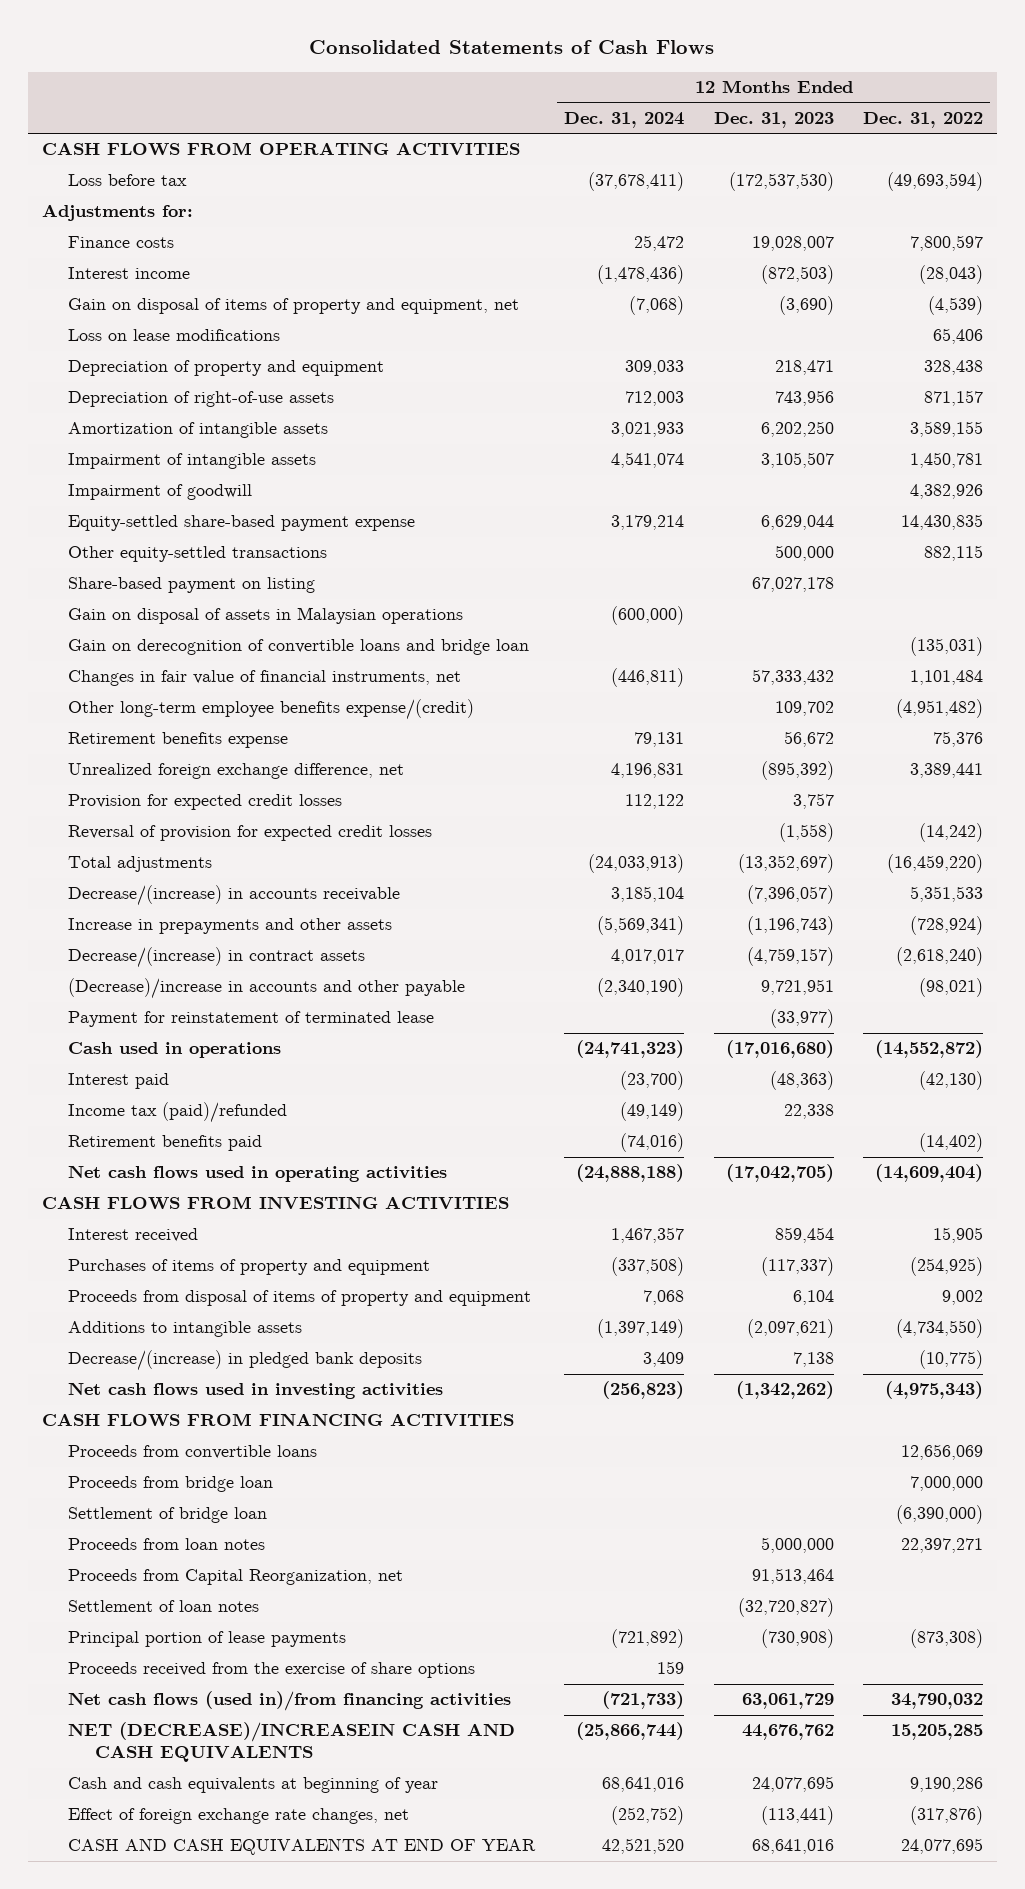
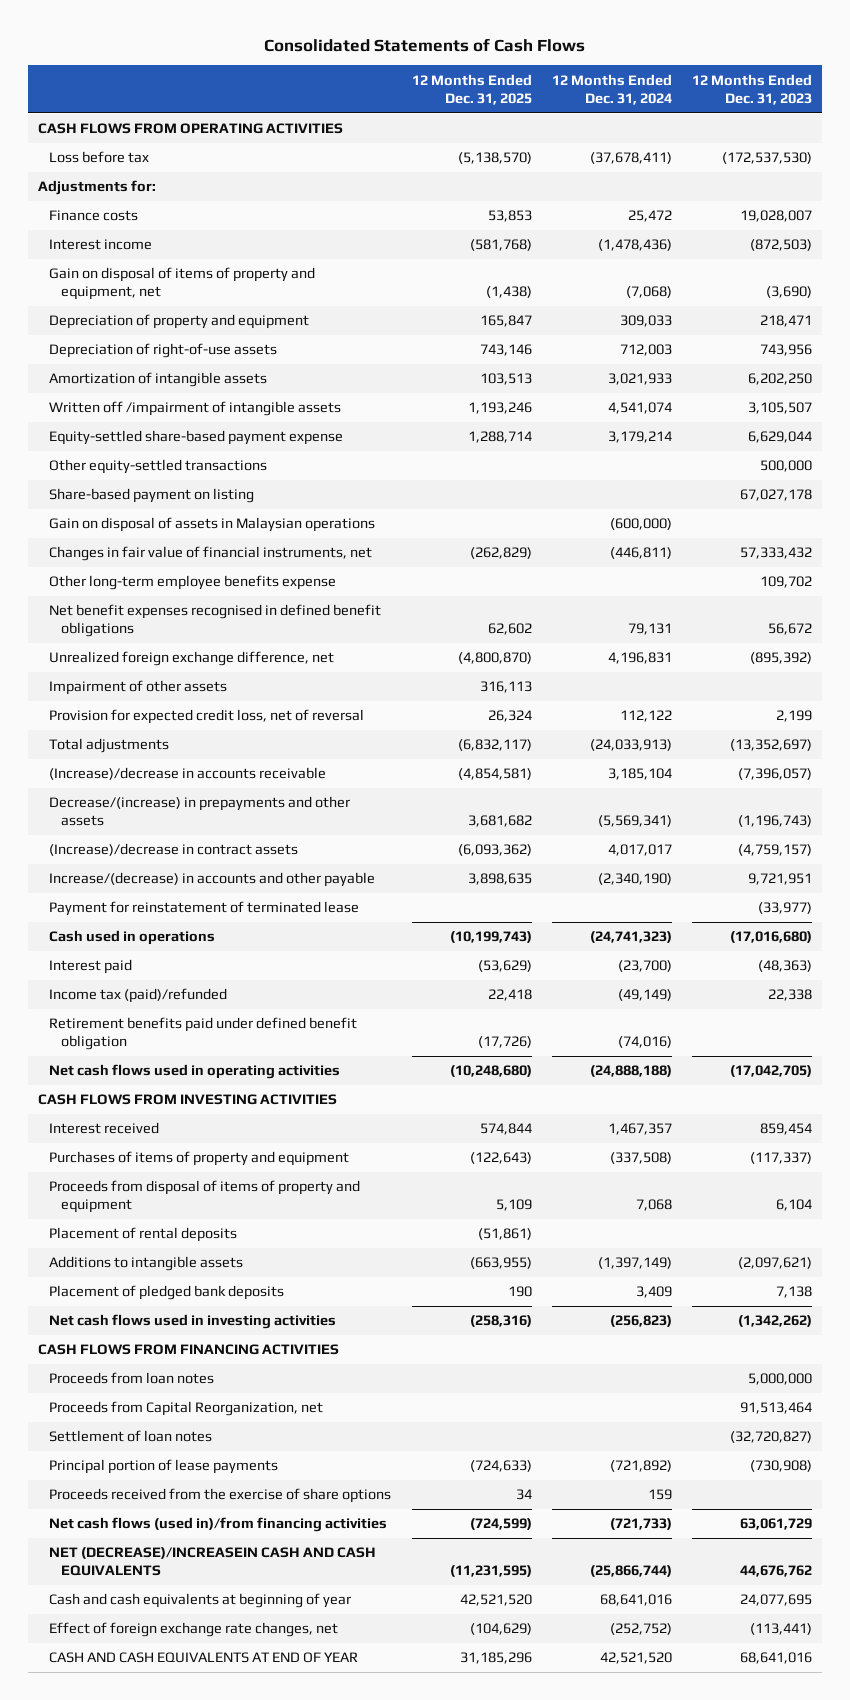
- | 12 Months Ended Dec. 31, 2024 | 12 Months Ended Dec. 31, 2023 | 12 Months Ended Dec. 31, 2022
+ | 12 Months Ended Dec. 31, 2025 | 12 Months Ended Dec. 31, 2024 | 12 Months Ended Dec. 31, 2023
- Loss on lease modifications | | | 65,406
- Impairment of intangible assets | 4,541,074 | 3,105,507 | 1,450,781
- Impairment of goodwill | | | 4,382,926
+ Written off /impairment of intangible assets | 1,193,246 | 4,541,074 | 3,105,507
- Gain on derecognition of convertible loans and bridge loan | | | (135,031)
- Other long-term employee benefits expense/(credit) | | 109,702 | (4,951,482)
- Retirement benefits expense | 79,131 | 56,672 | 75,376
+ Other long-term employee benefits expense | | | 109,702
+ Net benefit expenses recognised in defined benefit obligations | 62,602 | 79,131 | 56,672
- Provision for expected credit losses | 112,122 | 3,757 |
- Reversal of provision for expected credit losses | | (1,558) | (14,242)
+ Impairment of other assets | 316,113 | |
+ Provision for expected credit loss, net of reversal | 26,324 | 112,122 | 2,199
- Decrease/(increase) in accounts receivable | 3,185,104 | (7,396,057) | 5,351,533
- Increase in prepayments and other assets | (5,569,341) | (1,196,743) | (728,924)
- Decrease/(increase) in contract assets | 4,017,017 | (4,759,157) | (2,618,240)
- (Decrease)/increase in accounts and other payable | (2,340,190) | 9,721,951 | (98,021)
+ (Increase)/decrease in accounts receivable | (4,854,581) | 3,185,104 | (7,396,057)
+ Decrease/(increase) in prepayments and other assets | 3,681,682 | (5,569,341) | (1,196,743)
+ (Increase)/decrease in contract assets | (6,093,362) | 4,017,017 | (4,759,157)
+ Increase/(decrease) in accounts and other payable | 3,898,635 | (2,340,190) | 9,721,951
- Retirement benefits paid | (74,016) | | (14,402)
+ Retirement benefits paid under defined benefit obligation | (17,726) | (74,016) |
+ Placement of rental deposits | (51,861) | |
- Decrease/(increase) in pledged bank deposits | 3,409 | 7,138 | (10,775)
+ Placement of pledged bank deposits | 190 | 3,409 | 7,138
- Proceeds from convertible loans | | | 12,656,069
- Proceeds from bridge loan | | | 7,000,000
- Settlement of bridge loan | | | (6,390,000)

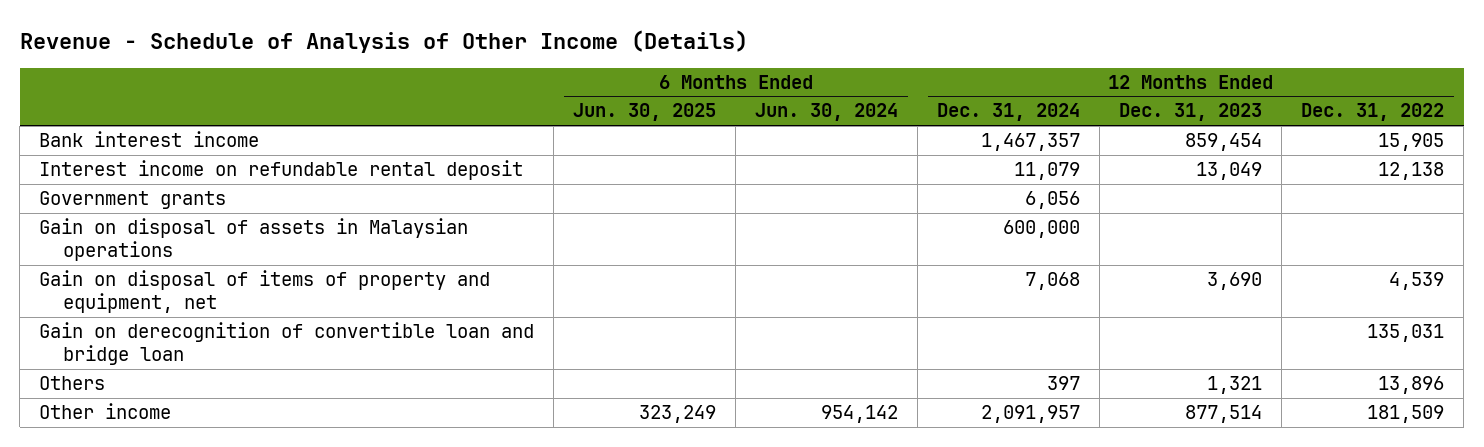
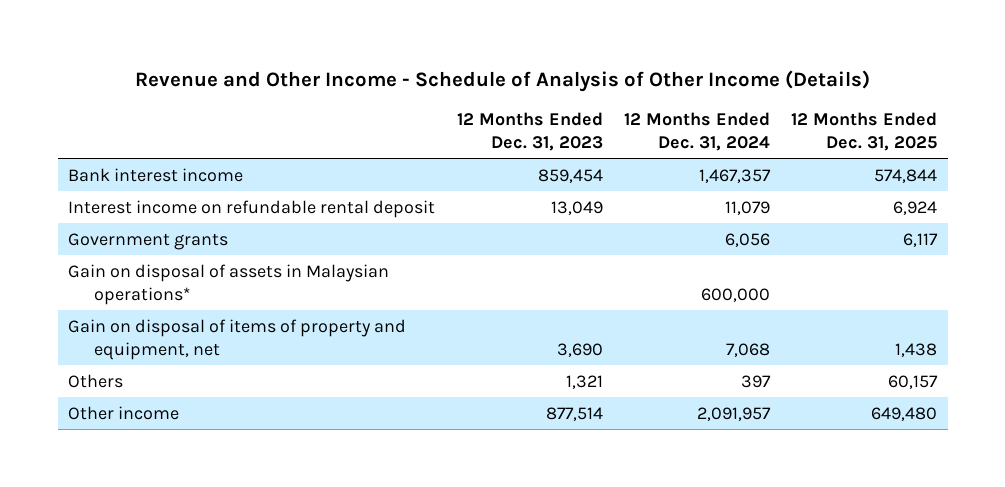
- Revenue - Schedule of Analysis of Other Income (Details)
+ Revenue and Other Income - Schedule of Analysis of Other Income (Details)
- | 6 Months Ended Jun. 30, 2025 | 6 Months Ended Jun. 30, 2024 | 12 Months Ended Dec. 31, 2024 | 12 Months Ended Dec. 31, 2023 | 12 Months Ended Dec. 31, 2022
+ | 12 Months Ended Dec. 31, 2023 | 12 Months Ended Dec. 31, 2024 | 12 Months Ended Dec. 31, 2025
- Gain on disposal of assets in Malaysian operations | | | 600,000 | |
+ Gain on disposal of assets in Malaysian operations* | | 600,000 |
- Gain on derecognition of convertible loan and bridge loan | | | | | 135,031

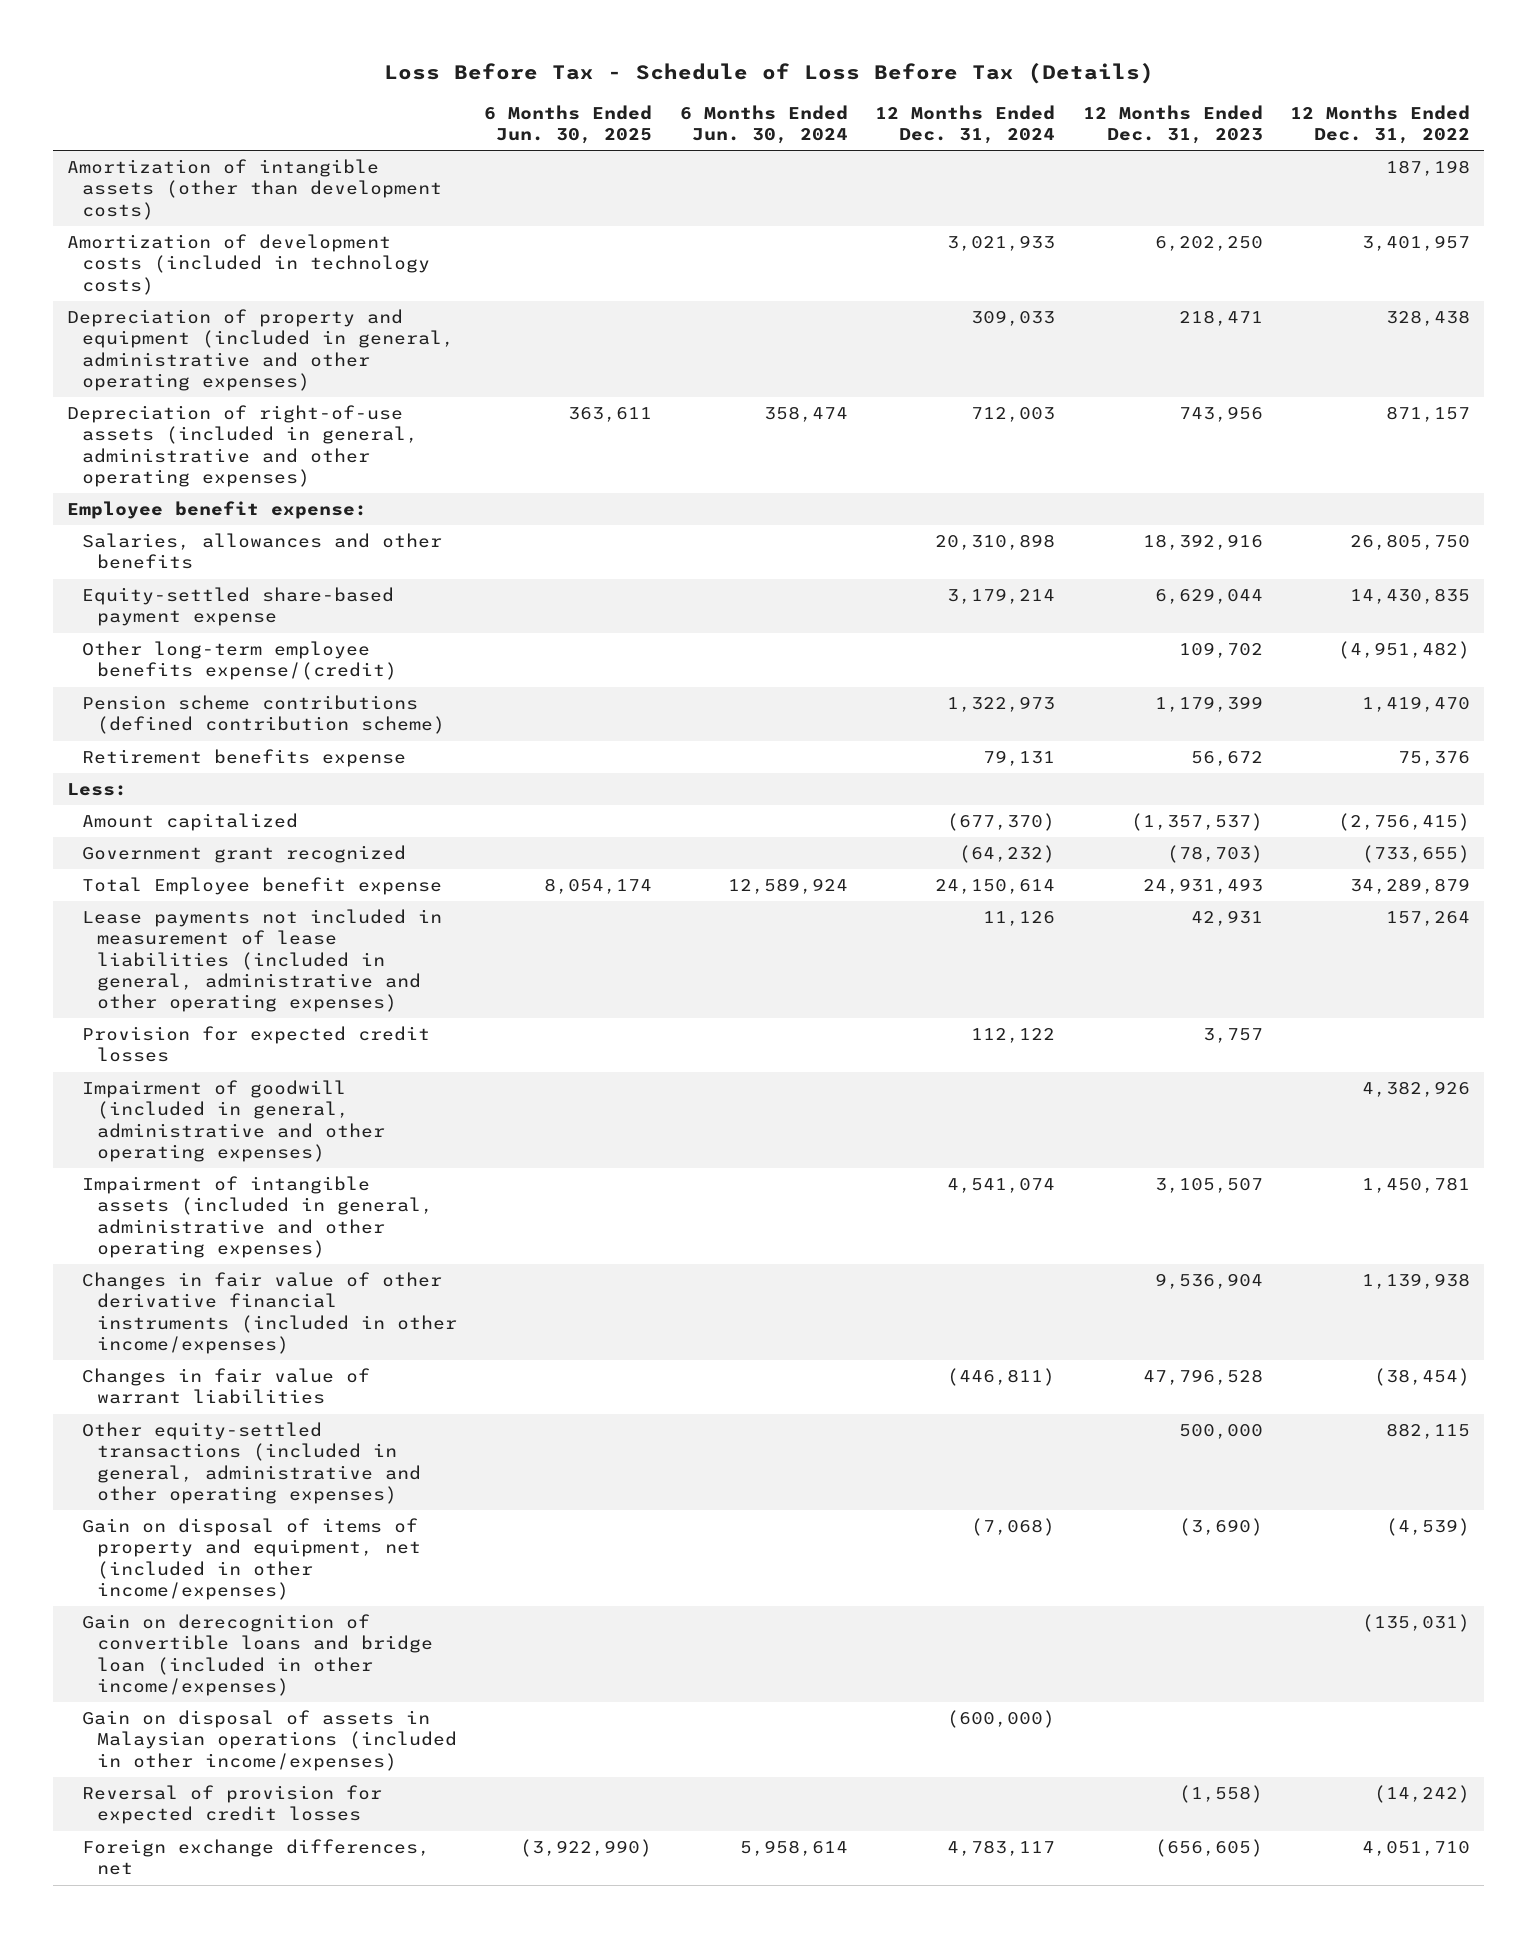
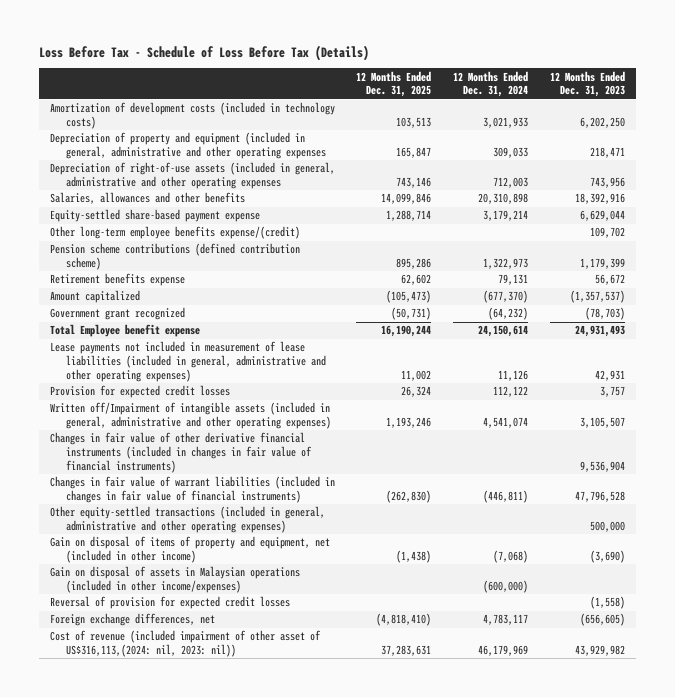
- | 6 Months Ended Jun. 30, 2025 | 6 Months Ended Jun. 30, 2024 | 12 Months Ended Dec. 31, 2024 | 12 Months Ended Dec. 31, 2023 | 12 Months Ended Dec. 31, 2022
+ | 12 Months Ended Dec. 31, 2025 | 12 Months Ended Dec. 31, 2024 | 12 Months Ended Dec. 31, 2023
- Amortization of intangible assets (other than development costs) | | | | | 187,198
- Depreciation of property and equipment (included in general, administrative and other operating expenses) | | | 309,033 | 218,471 | 328,438
- Depreciation of right-of-use assets (included in general, administrative and other operating expenses) | 363,611 | 358,474 | 712,003 | 743,956 | 871,157
- Employee benefit expense:
+ Depreciation of property and equipment (included in general, administrative and other operating expenses | 165,847 | 309,033 | 218,471
+ Depreciation of right-of-use assets (included in general, administrative and other operating expenses | 743,146 | 712,003 | 743,956
- Less:
- Impairment of goodwill (included in general, administrative and other operating expenses) | | | | | 4,382,926
- Impairment of intangible assets (included in general, administrative and other operating expenses) | | | 4,541,074 | 3,105,507 | 1,450,781
- Changes in fair value of other derivative financial instruments (included in other income/expenses) | | | | 9,536,904 | 1,139,938
- Changes in fair value of warrant liabilities | | | (446,811) | 47,796,528 | (38,454)
+ Written off/Impairment of intangible assets (included in general, administrative and other operating expenses) | 1,193,246 | 4,541,074 | 3,105,507
+ Changes in fair value of other derivative financial instruments (included in changes in fair value of financial instruments) | | | 9,536,904
+ Changes in fair value of warrant liabilities (included in changes in fair value of financial instruments) | (262,830) | (446,811) | 47,796,528
- Gain on disposal of items of property and equipment, net (included in other income/expenses) | | | (7,068) | (3,690) | (4,539)
- Gain on derecognition of convertible loans and bridge loan (included in other income/expenses) | | | | | (135,031)
+ Gain on disposal of items of property and equipment, net (included in other income) | (1,438) | (7,068) | (3,690)
+ Cost of revenue (included impairment of other asset of US$316,113,(2024: nil, 2023: nil)) | 37,283,631 | 46,179,969 | 43,929,982

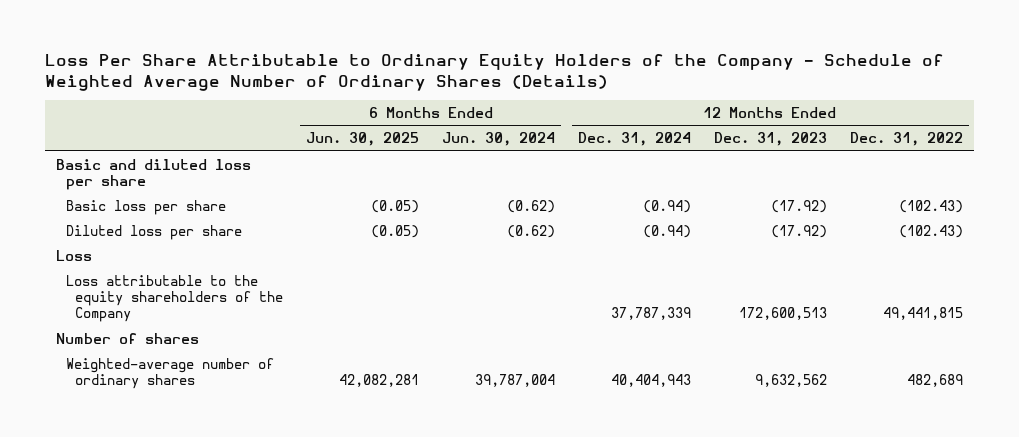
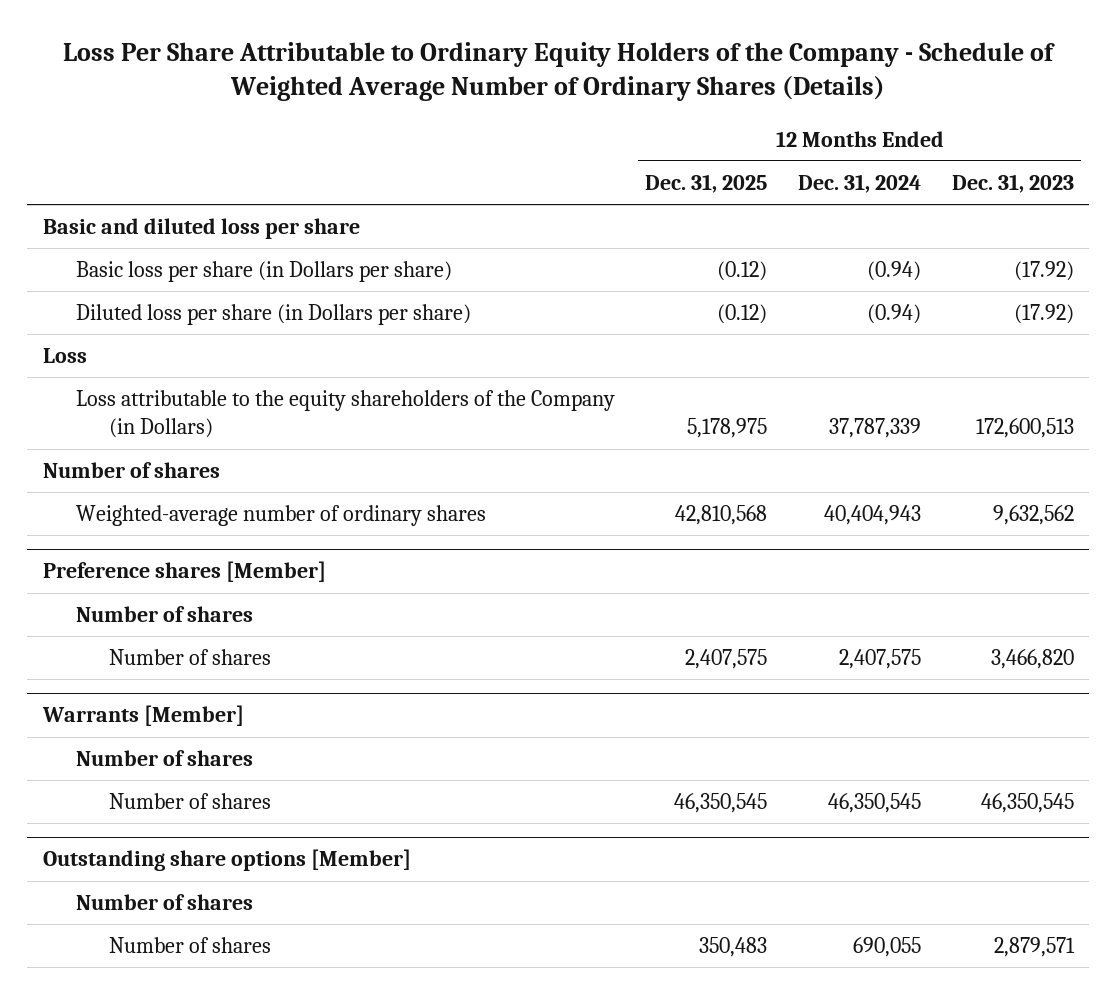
- | 6 Months Ended Jun. 30, 2025 | 6 Months Ended Jun. 30, 2024 | 12 Months Ended Dec. 31, 2024 | 12 Months Ended Dec. 31, 2023 | 12 Months Ended Dec. 31, 2022
+ | 12 Months Ended Dec. 31, 2025 | 12 Months Ended Dec. 31, 2024 | 12 Months Ended Dec. 31, 2023
- Basic loss per share | (0.05) | (0.62) | (0.94) | (17.92) | (102.43)
- Diluted loss per share | (0.05) | (0.62) | (0.94) | (17.92) | (102.43)
+ Basic loss per share (in Dollars per share) | (0.12) | (0.94) | (17.92)
+ Diluted loss per share (in Dollars per share) | (0.12) | (0.94) | (17.92)
- Loss attributable to the equity shareholders of the Company | | | 37,787,339 | 172,600,513 | 49,441,815
+ Loss attributable to the equity shareholders of the Company (in Dollars) | 5,178,975 | 37,787,339 | 172,600,513
+ Preference shares [Member]
+ Number of shares
+ Number of shares | 2,407,575 | 2,407,575 | 3,466,820
+ Warrants [Member]
+ Number of shares
+ Number of shares | 46,350,545 | 46,350,545 | 46,350,545
+ Outstanding share options [Member]
+ Number of shares
+ Number of shares | 350,483 | 690,055 | 2,879,571

